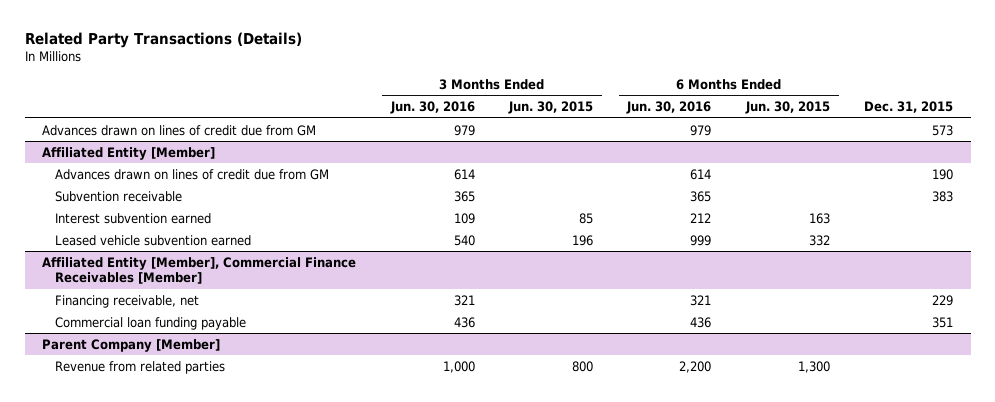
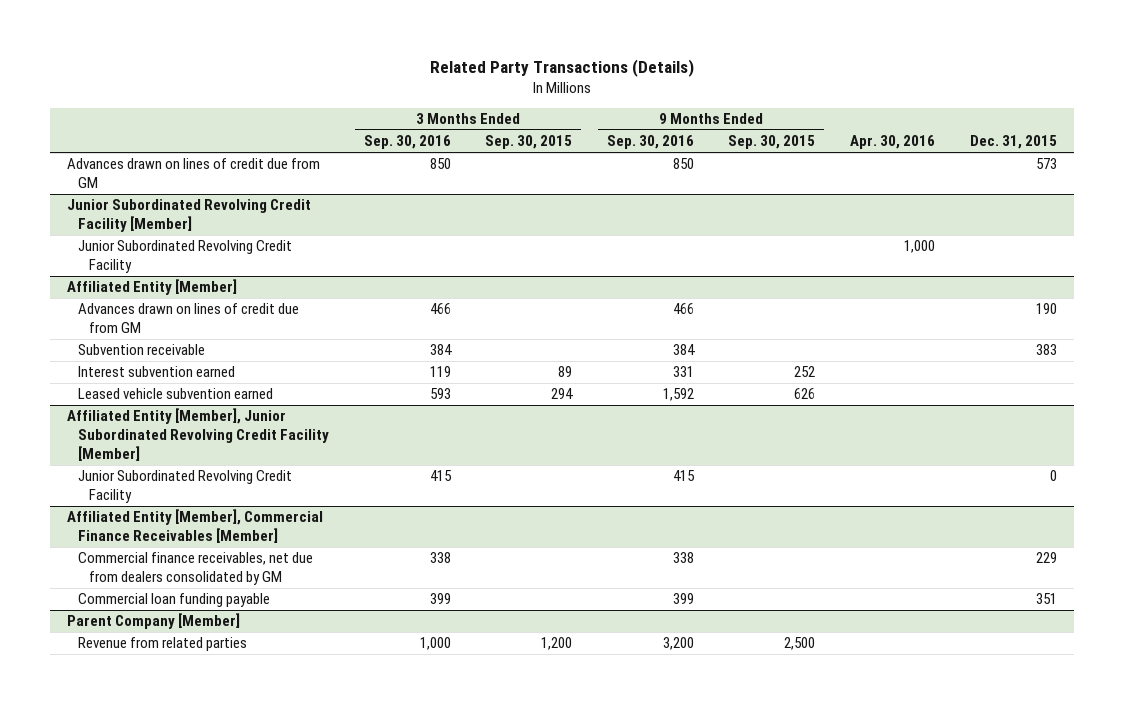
- | 3 Months Ended Jun. 30, 2016 | 3 Months Ended Jun. 30, 2015 | 6 Months Ended Jun. 30, 2016 | 6 Months Ended Jun. 30, 2015 | Dec. 31, 2015
+ | 3 Months Ended Sep. 30, 2016 | 3 Months Ended Sep. 30, 2015 | 9 Months Ended Sep. 30, 2016 | 9 Months Ended Sep. 30, 2015 | Apr. 30, 2016 | Dec. 31, 2015
+ Junior Subordinated Revolving Credit Facility [Member]
+ Junior Subordinated Revolving Credit Facility | | | | | 1,000 |
+ Affiliated Entity [Member], Junior Subordinated Revolving Credit Facility [Member]
+ Junior Subordinated Revolving Credit Facility | 415 | | 415 | | | 0
@ Affiliated Entity [Member], Commercial Finance Receivables [Member]
- Financing receivable, net | 321 | | 321 | | 229
+ Commercial finance receivables, net due from dealers consolidated by GM | 338 | | 338 | | | 229

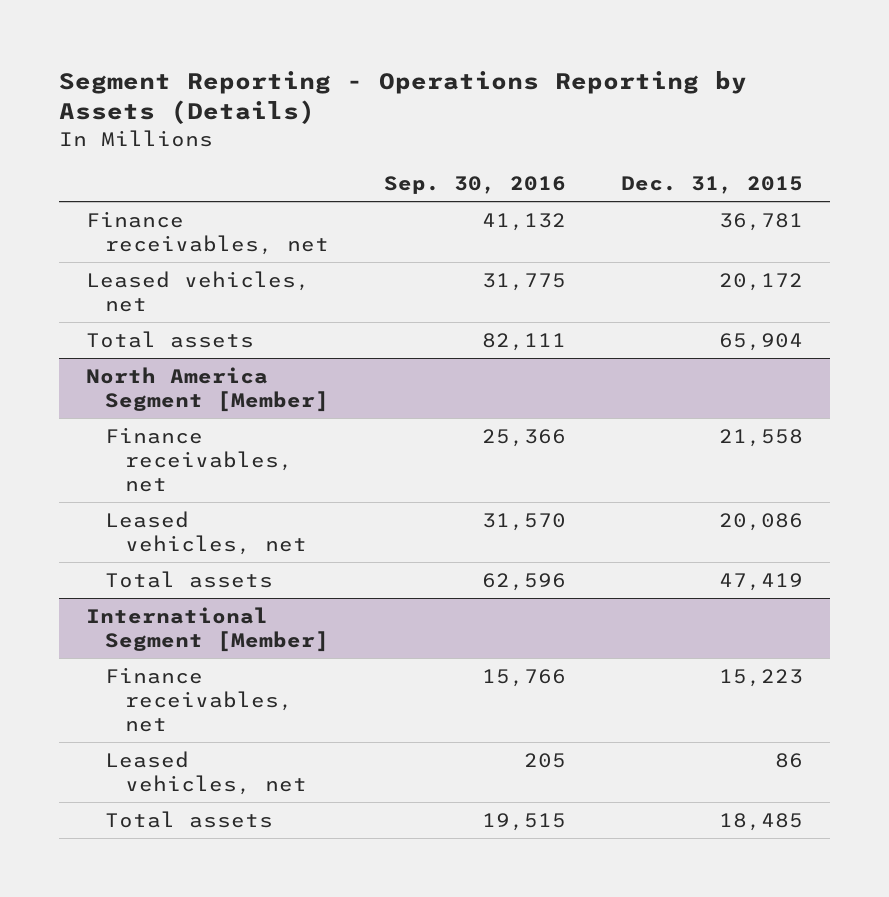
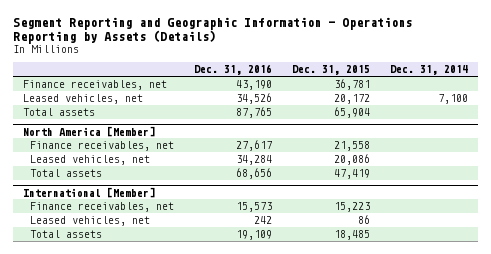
- Segment Reporting - Operations Reporting by Assets (Details)
+ Segment Reporting and Geographic Information - Operations Reporting by Assets (Details)
- | Sep. 30, 2016 | Dec. 31, 2015
+ | Dec. 31, 2016 | Dec. 31, 2015 | Dec. 31, 2014
- North America Segment [Member]
+ North America [Member]
- International Segment [Member]
+ International [Member]

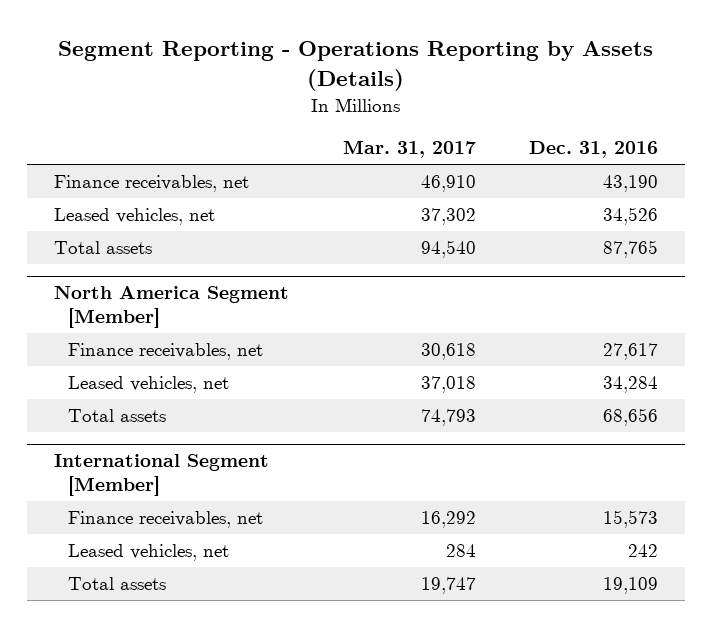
- Segment Reporting and Geographic Information - Operations Reporting by Assets (Details)
+ Segment Reporting - Operations Reporting by Assets (Details)
- | Dec. 31, 2016 | Dec. 31, 2015 | Dec. 31, 2014
+ | Mar. 31, 2017 | Dec. 31, 2016
- North America [Member]
+ North America Segment [Member]
- International [Member]
+ International Segment [Member]

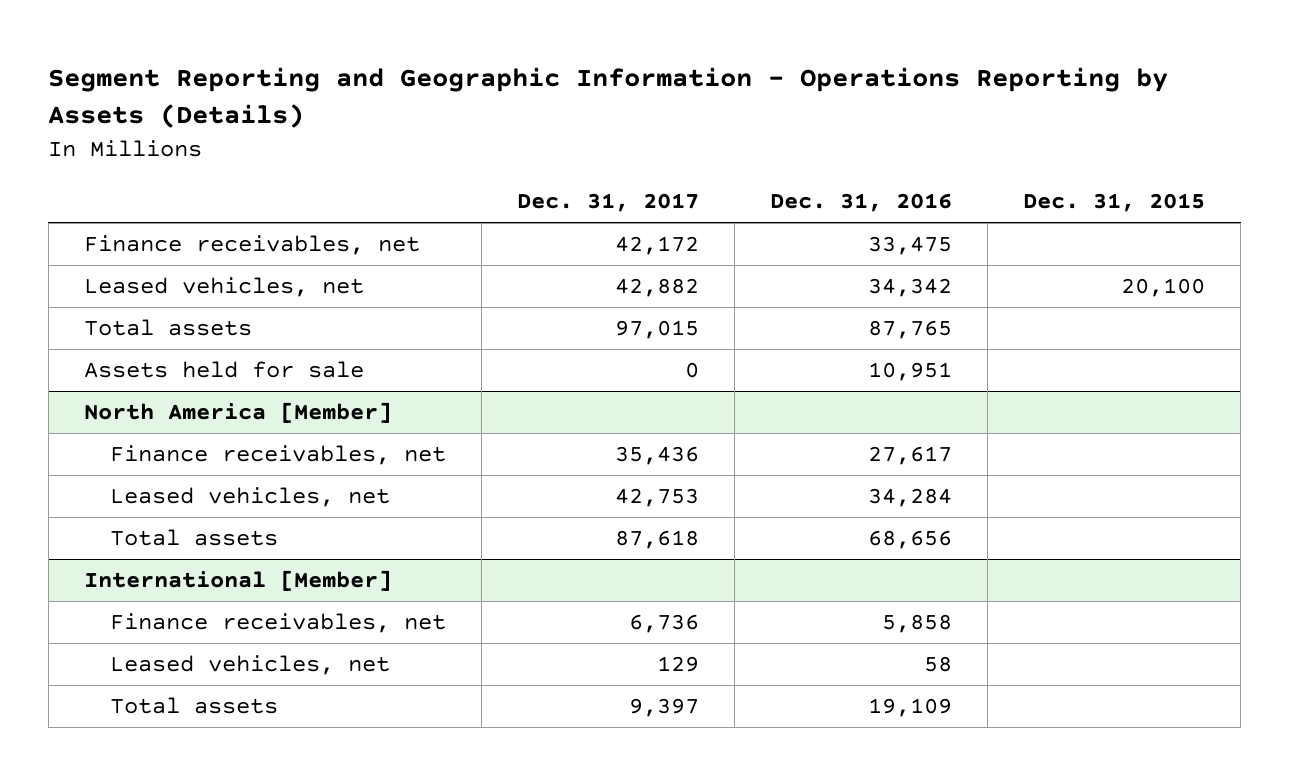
- Segment Reporting - Operations Reporting by Assets (Details)
+ Segment Reporting and Geographic Information - Operations Reporting by Assets (Details)
- | Mar. 31, 2017 | Dec. 31, 2016
+ | Dec. 31, 2017 | Dec. 31, 2016 | Dec. 31, 2015
- Finance receivables, net | 46,910 | 43,190
- Leased vehicles, net | 37,302 | 34,526
+ Finance receivables, net | 42,172 | 33,475 |
+ Leased vehicles, net | 42,882 | 34,342 | 20,100
- North America Segment [Member]
+ Assets held for sale | 0 | 10,951 |
+ North America [Member]
- International Segment [Member]
- Finance receivables, net | 16,292 | 15,573
- Leased vehicles, net | 284 | 242
+ International [Member]
+ Finance receivables, net | 6,736 | 5,858 |
+ Leased vehicles, net | 129 | 58 |

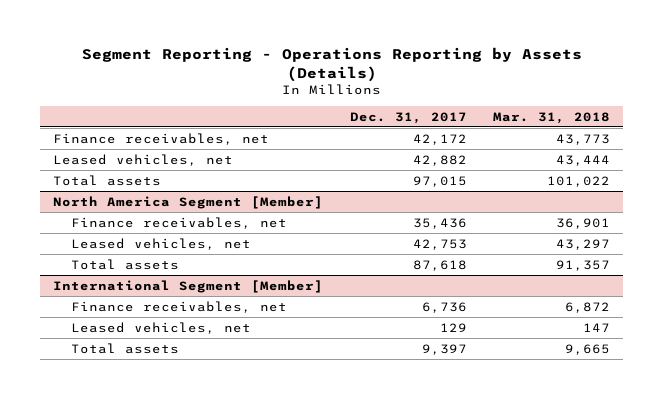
- Segment Reporting and Geographic Information - Operations Reporting by Assets (Details)
+ Segment Reporting - Operations Reporting by Assets (Details)
- | Dec. 31, 2017 | Dec. 31, 2016 | Dec. 31, 2015
+ | Dec. 31, 2017 | Mar. 31, 2018
- Assets held for sale | 0 | 10,951 |
- North America [Member]
+ North America Segment [Member]
- International [Member]
+ International Segment [Member]

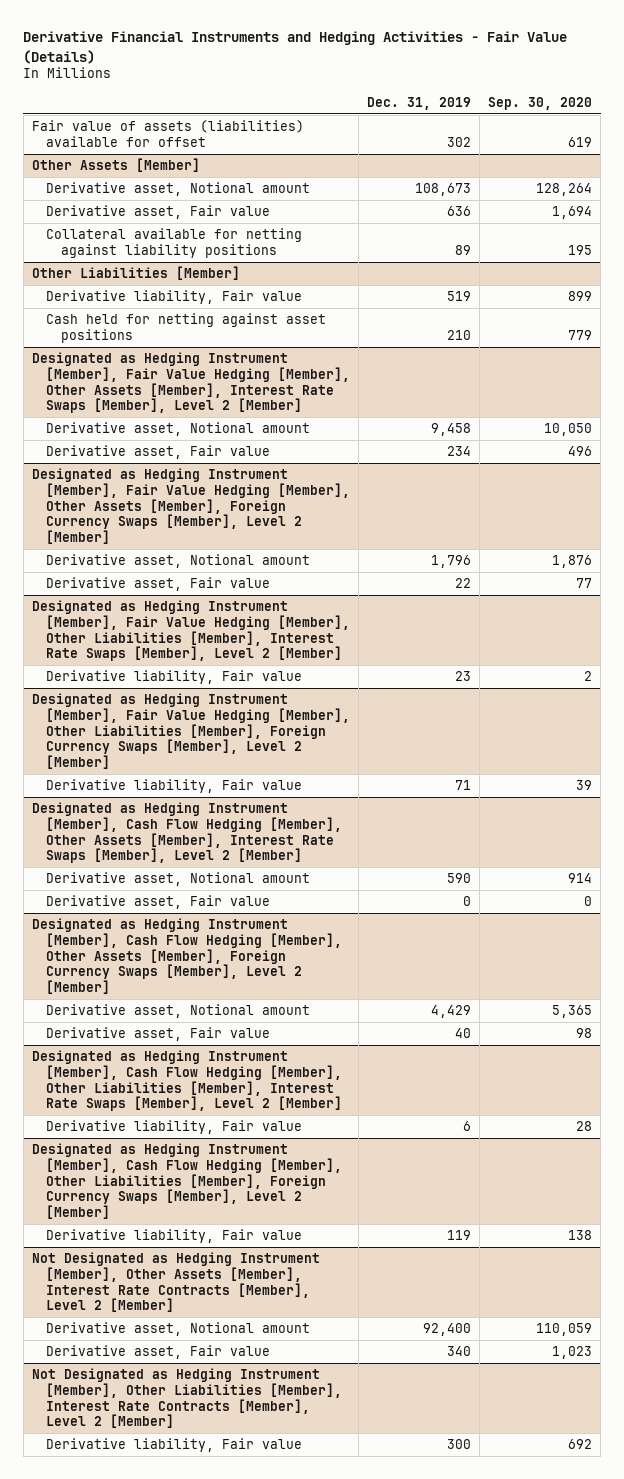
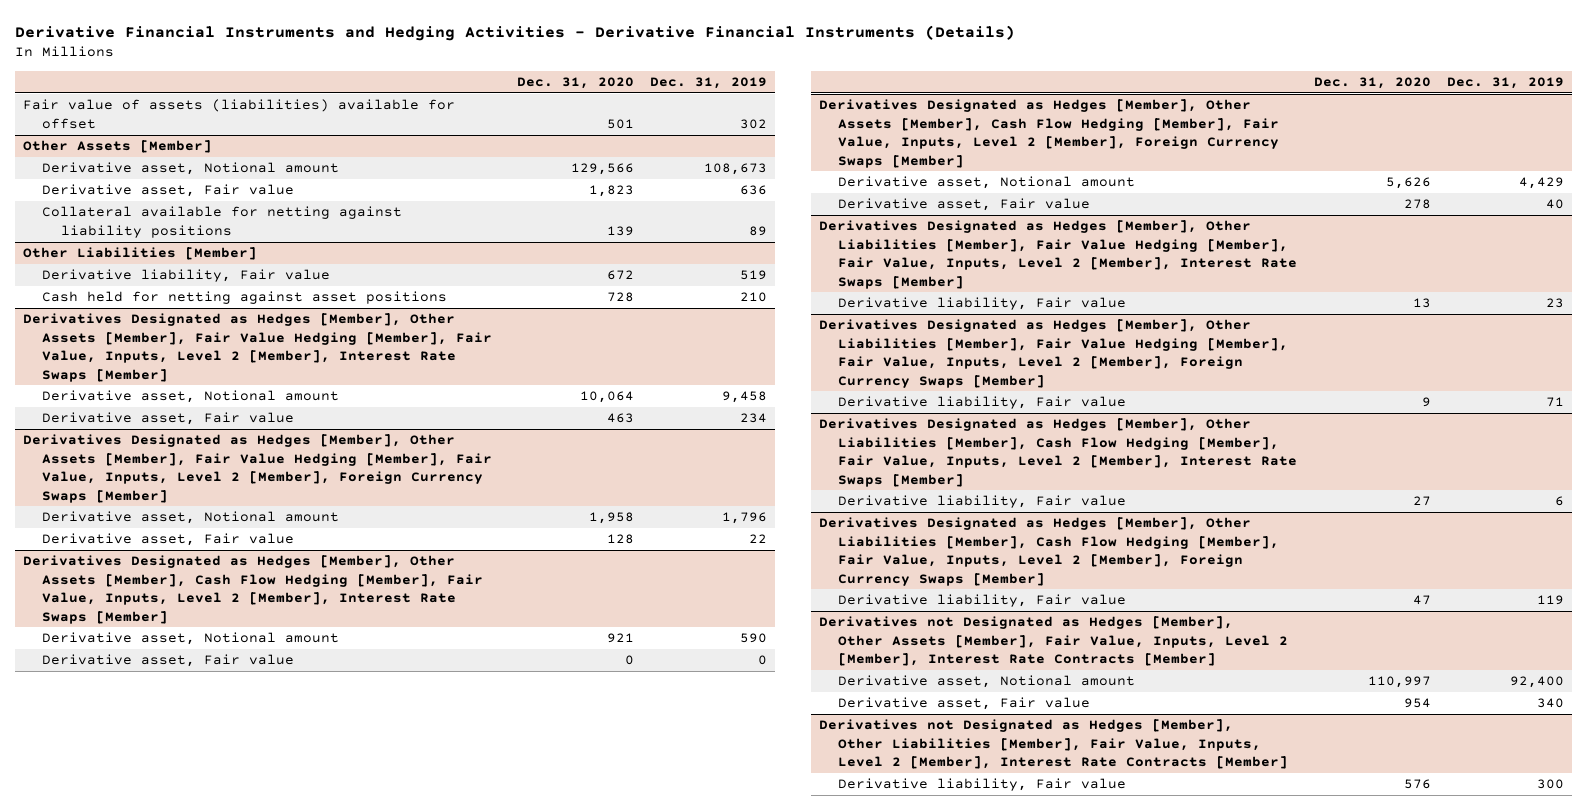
- Derivative Financial Instruments and Hedging Activities - Fair Value (Details)
+ Derivative Financial Instruments and Hedging Activities - Derivative Financial Instruments (Details)
- | Dec. 31, 2019 | Sep. 30, 2020
+ | Dec. 31, 2020 | Dec. 31, 2019
- Designated as Hedging Instrument [Member], Fair Value Hedging [Member], Other Assets [Member], Interest Rate Swaps [Member], Level 2 [Member]
+ Derivatives Designated as Hedges [Member], Other Assets [Member], Fair Value Hedging [Member], Fair Value, Inputs, Level 2 [Member], Interest Rate Swaps [Member]
- Designated as Hedging Instrument [Member], Fair Value Hedging [Member], Other Assets [Member], Foreign Currency Swaps [Member], Level 2 [Member]
+ Derivatives Designated as Hedges [Member], Other Assets [Member], Fair Value Hedging [Member], Fair Value, Inputs, Level 2 [Member], Foreign Currency Swaps [Member]
- Designated as Hedging Instrument [Member], Fair Value Hedging [Member], Other Liabilities [Member], Interest Rate Swaps [Member], Level 2 [Member]
- Derivative liability, Fair value | 23 | 2
- Designated as Hedging Instrument [Member], Fair Value Hedging [Member], Other Liabilities [Member], Foreign Currency Swaps [Member], Level 2 [Member]
- Derivative liability, Fair value | 71 | 39
- Designated as Hedging Instrument [Member], Cash Flow Hedging [Member], Other Assets [Member], Interest Rate Swaps [Member], Level 2 [Member]
+ Derivatives Designated as Hedges [Member], Other Assets [Member], Cash Flow Hedging [Member], Fair Value, Inputs, Level 2 [Member], Interest Rate Swaps [Member]
- Designated as Hedging Instrument [Member], Cash Flow Hedging [Member], Other Assets [Member], Foreign Currency Swaps [Member], Level 2 [Member]
+ Derivatives Designated as Hedges [Member], Other Assets [Member], Cash Flow Hedging [Member], Fair Value, Inputs, Level 2 [Member], Foreign Currency Swaps [Member]
- Designated as Hedging Instrument [Member], Cash Flow Hedging [Member], Other Liabilities [Member], Interest Rate Swaps [Member], Level 2 [Member]
+ Derivatives Designated as Hedges [Member], Other Liabilities [Member], Fair Value Hedging [Member], Fair Value, Inputs, Level 2 [Member], Interest Rate Swaps [Member]
+ Derivative liability, Fair value | 13 | 23
+ Derivatives Designated as Hedges [Member], Other Liabilities [Member], Fair Value Hedging [Member], Fair Value, Inputs, Level 2 [Member], Foreign Currency Swaps [Member]
+ Derivative liability, Fair value | 9 | 71
+ Derivatives Designated as Hedges [Member], Other Liabilities [Member], Cash Flow Hedging [Member], Fair Value, Inputs, Level 2 [Member], Interest Rate Swaps [Member]
- Designated as Hedging Instrument [Member], Cash Flow Hedging [Member], Other Liabilities [Member], Foreign Currency Swaps [Member], Level 2 [Member]
+ Derivatives Designated as Hedges [Member], Other Liabilities [Member], Cash Flow Hedging [Member], Fair Value, Inputs, Level 2 [Member], Foreign Currency Swaps [Member]
- Not Designated as Hedging Instrument [Member], Other Assets [Member], Interest Rate Contracts [Member], Level 2 [Member]
+ Derivatives not Designated as Hedges [Member], Other Assets [Member], Fair Value, Inputs, Level 2 [Member], Interest Rate Contracts [Member]
- Not Designated as Hedging Instrument [Member], Other Liabilities [Member], Interest Rate Contracts [Member], Level 2 [Member]
+ Derivatives not Designated as Hedges [Member], Other Liabilities [Member], Fair Value, Inputs, Level 2 [Member], Interest Rate Contracts [Member]

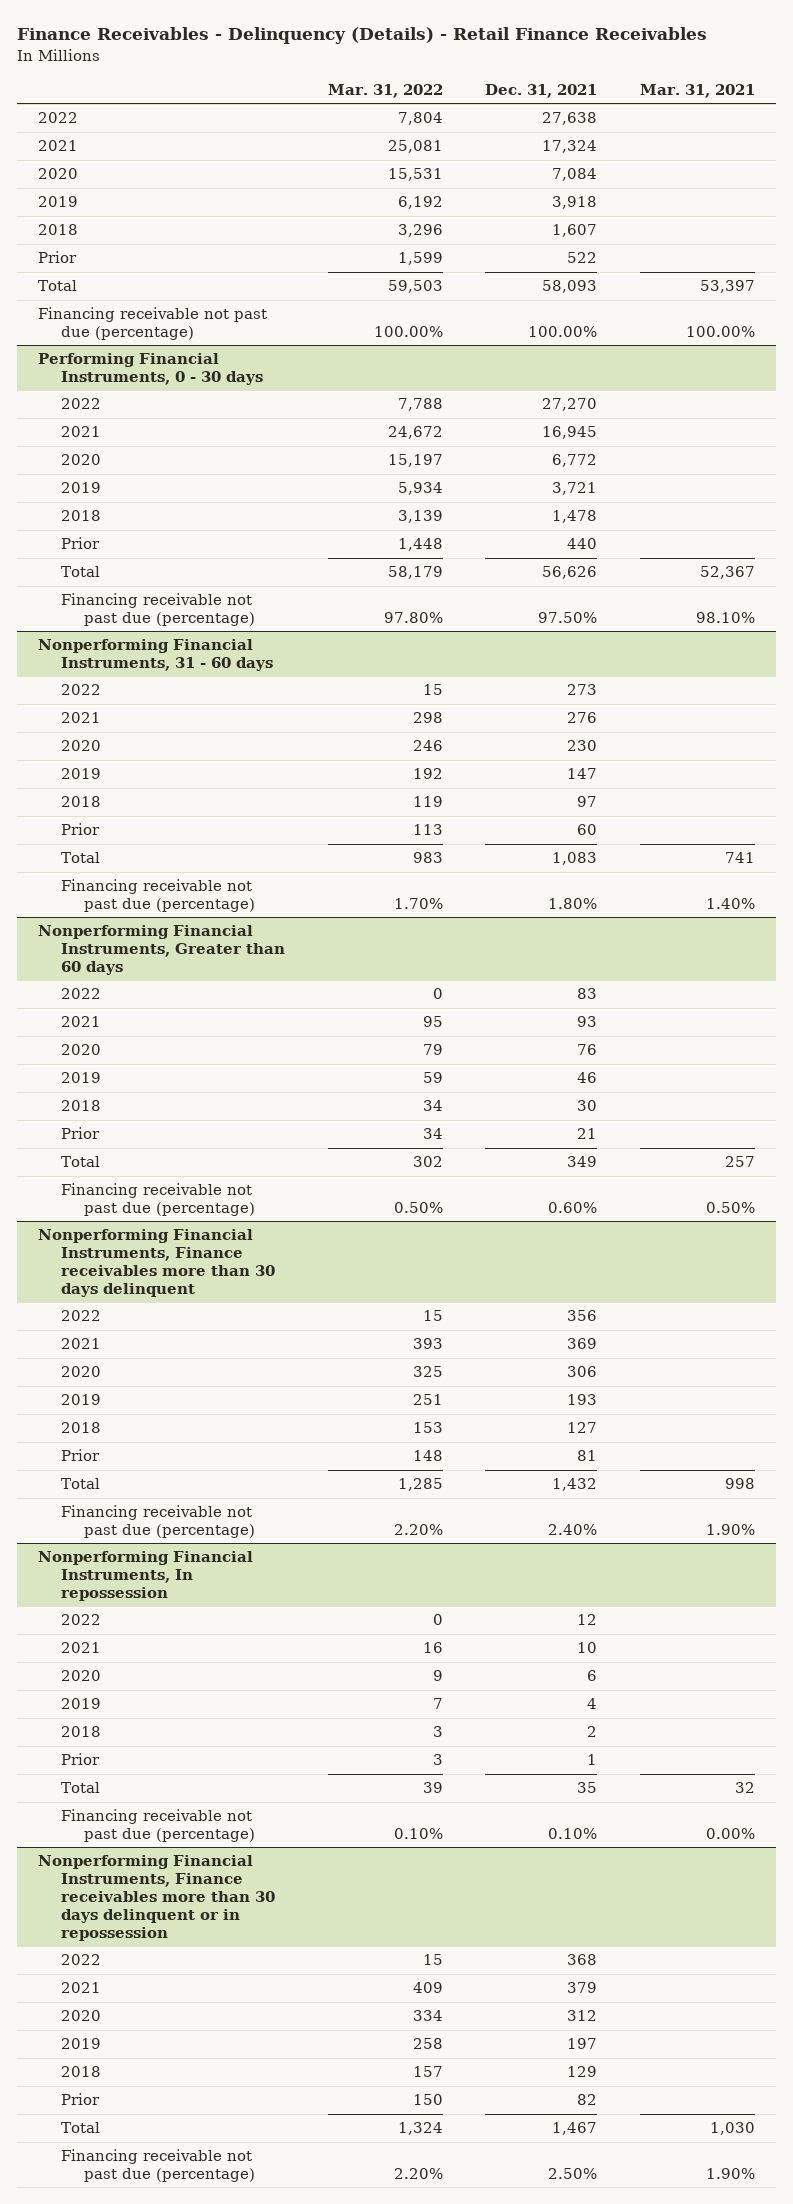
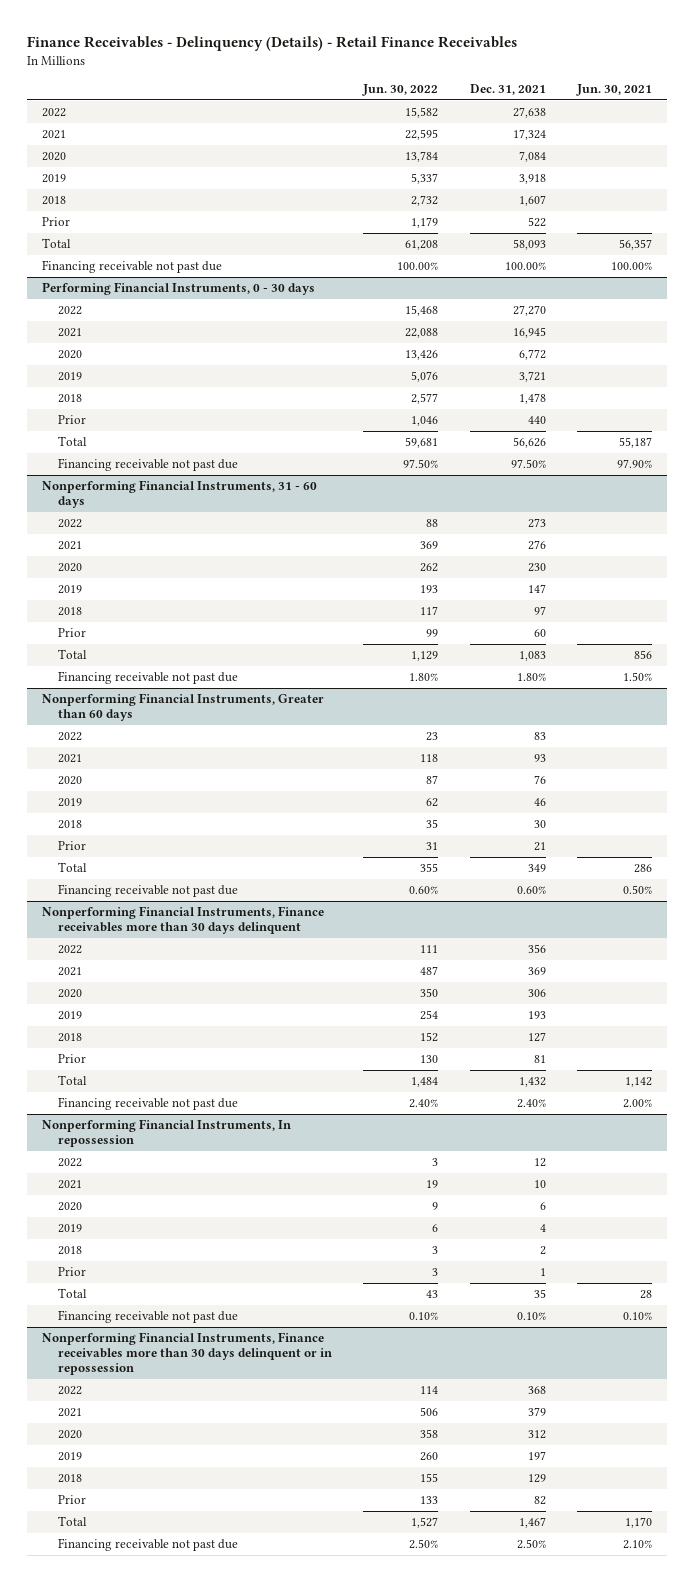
- | Mar. 31, 2022 | Dec. 31, 2021 | Mar. 31, 2021
+ | Jun. 30, 2022 | Dec. 31, 2021 | Jun. 30, 2021
- Financing receivable not past due (percentage) | 100.00% | 100.00% | 100.00%
+ Financing receivable not past due | 100.00% | 100.00% | 100.00%
@ Performing Financial Instruments, 0 - 30 days
- Financing receivable not past due (percentage) | 97.80% | 97.50% | 98.10%
+ Financing receivable not past due | 97.50% | 97.50% | 97.90%
@ Nonperforming Financial Instruments, 31 - 60 days
- Financing receivable not past due (percentage) | 1.70% | 1.80% | 1.40%
+ Financing receivable not past due | 1.80% | 1.80% | 1.50%
@ Nonperforming Financial Instruments, Greater than 60 days
- Financing receivable not past due (percentage) | 0.50% | 0.60% | 0.50%
+ Financing receivable not past due | 0.60% | 0.60% | 0.50%
@ Nonperforming Financial Instruments, Finance receivables more than 30 days delinquent
- Financing receivable not past due (percentage) | 2.20% | 2.40% | 1.90%
+ Financing receivable not past due | 2.40% | 2.40% | 2.00%
@ Nonperforming Financial Instruments, In repossession
- Financing receivable not past due (percentage) | 0.10% | 0.10% | 0.00%
+ Financing receivable not past due | 0.10% | 0.10% | 0.10%
@ Nonperforming Financial Instruments, Finance receivables more than 30 days delinquent or in repossession
- Financing receivable not past due (percentage) | 2.20% | 2.50% | 1.90%
+ Financing receivable not past due | 2.50% | 2.50% | 2.10%

